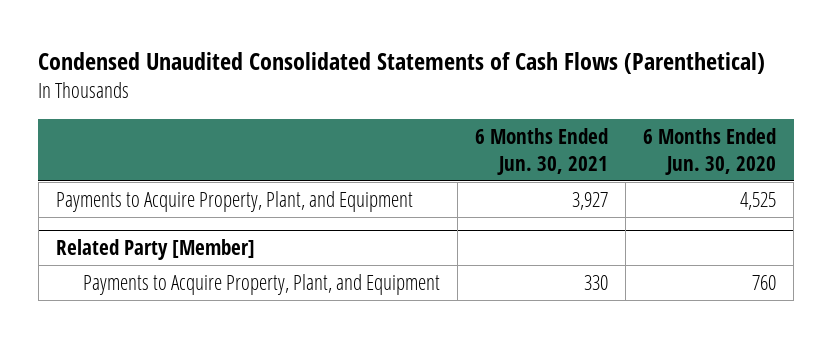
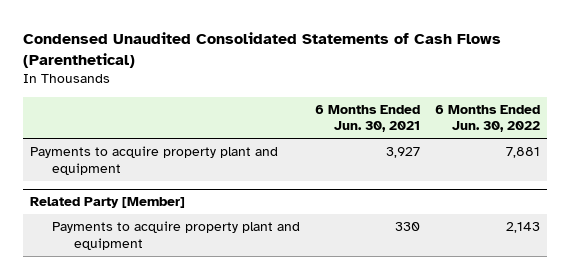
- | 6 Months Ended Jun. 30, 2021 | 6 Months Ended Jun. 30, 2020
+ | 6 Months Ended Jun. 30, 2021 | 6 Months Ended Jun. 30, 2022
- Payments to Acquire Property, Plant, and Equipment | 3,927 | 4,525
+ Payments to acquire property plant and equipment | 3,927 | 7,881
@ Related Party [Member]
- Payments to Acquire Property, Plant, and Equipment | 330 | 760
+ Payments to acquire property plant and equipment | 330 | 2,143

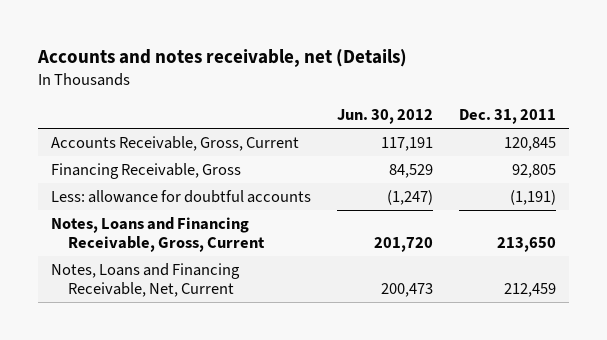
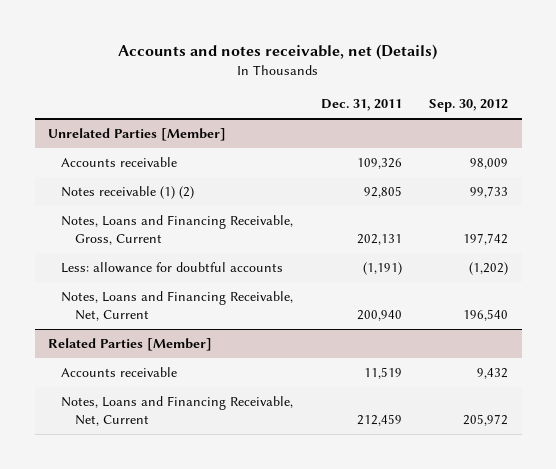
- | Jun. 30, 2012 | Dec. 31, 2011
+ | Dec. 31, 2011 | Sep. 30, 2012
- Accounts Receivable, Gross, Current | 117,191 | 120,845
- Financing Receivable, Gross | 84,529 | 92,805
+ Unrelated Parties [Member]
+ Accounts receivable | 109,326 | 98,009
+ Notes receivable (1) (2) | 92,805 | 99,733
+ Notes, Loans and Financing Receivable, Gross, Current | 202,131 | 197,742
- Notes, Loans and Financing Receivable, Gross, Current | 201,720 | 213,650
+ Notes, Loans and Financing Receivable, Net, Current | 200,940 | 196,540
+ Related Parties [Member]
+ Accounts receivable | 11,519 | 9,432

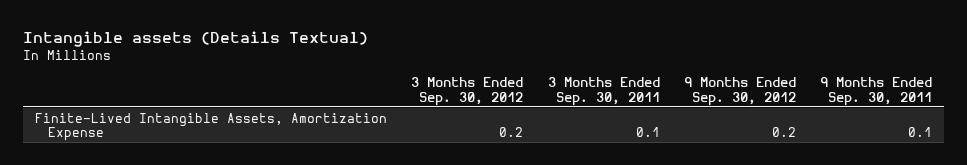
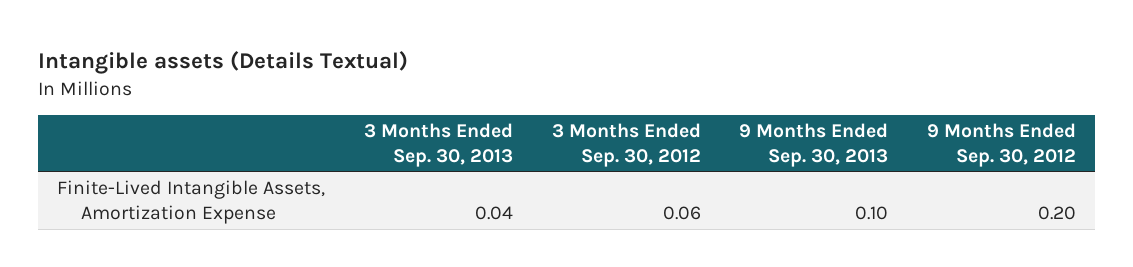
- | 3 Months Ended Sep. 30, 2012 | 3 Months Ended Sep. 30, 2011 | 9 Months Ended Sep. 30, 2012 | 9 Months Ended Sep. 30, 2011
+ | 3 Months Ended Sep. 30, 2013 | 3 Months Ended Sep. 30, 2012 | 9 Months Ended Sep. 30, 2013 | 9 Months Ended Sep. 30, 2012
- Finite-Lived Intangible Assets, Amortization Expense | 0.2 | 0.1 | 0.2 | 0.1
+ Finite-Lived Intangible Assets, Amortization Expense | 0.04 | 0.06 | 0.10 | 0.20

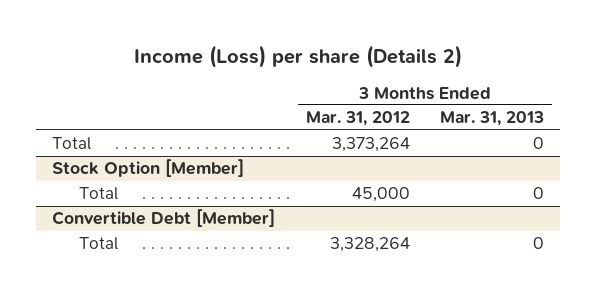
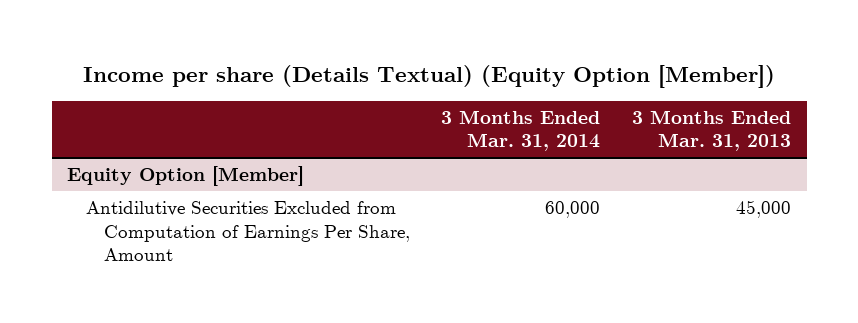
- Income (Loss) per share (Details 2)
+ Income per share (Details Textual) (Equity Option [Member])
- | 3 Months Ended Mar. 31, 2012 | 3 Months Ended Mar. 31, 2013
+ | 3 Months Ended Mar. 31, 2014 | 3 Months Ended Mar. 31, 2013
- Total | 3,373,264 | 0
- Stock Option [Member]
- Total | 45,000 | 0
- Convertible Debt [Member]
- Total | 3,328,264 | 0
+ Equity Option [Member]
+ Antidilutive Securities Excluded from Computation of Earnings Per Share, Amount | 60,000 | 45,000

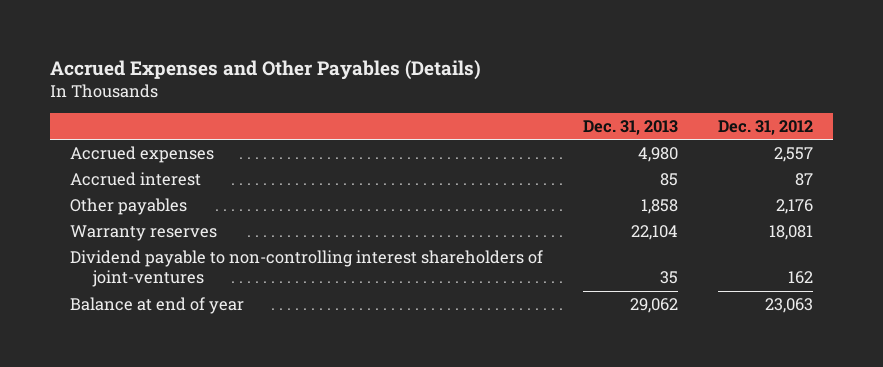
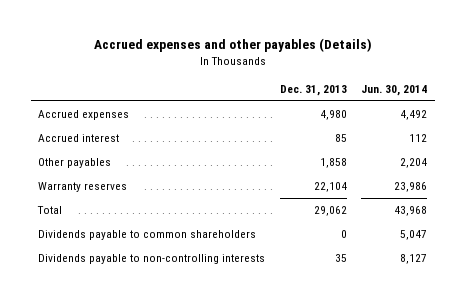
- Accrued Expenses and Other Payables (Details)
+ Accrued expenses and other payables (Details)
- | Dec. 31, 2013 | Dec. 31, 2012
+ | Dec. 31, 2013 | Jun. 30, 2014
- Dividend payable to non-controlling interest shareholders of joint-ventures | 35 | 162
- Balance at end of year | 29,062 | 23,063
+ Total | 29,062 | 43,968
+ Dividends payable to common shareholders | 0 | 5,047
+ Dividends payable to non-controlling interests | 35 | 8,127

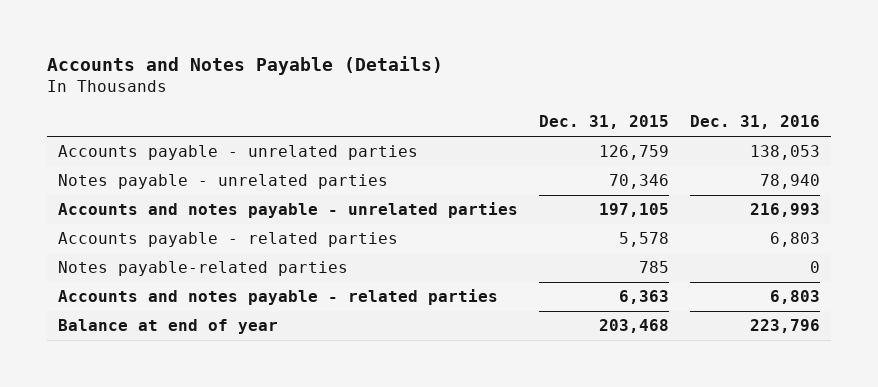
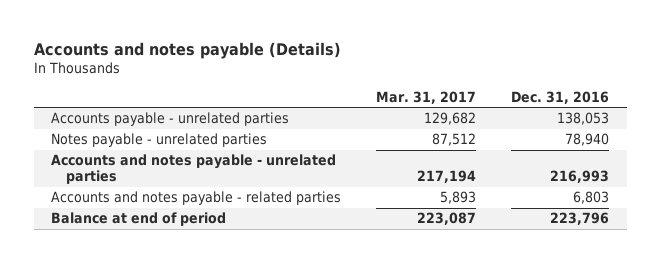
- Accounts and Notes Payable (Details)
+ Accounts and notes payable (Details)
- | Dec. 31, 2015 | Dec. 31, 2016
+ | Mar. 31, 2017 | Dec. 31, 2016
- Accounts payable - related parties | 5,578 | 6,803
- Notes payable-related parties | 785 | 0
- Balance at end of year | 203,468 | 223,796
+ Balance at end of period | 223,087 | 223,796

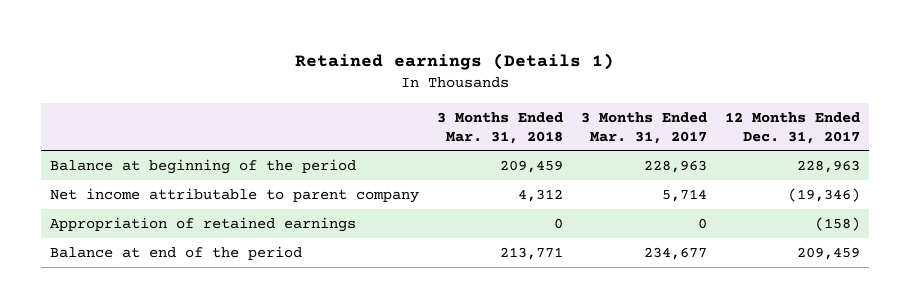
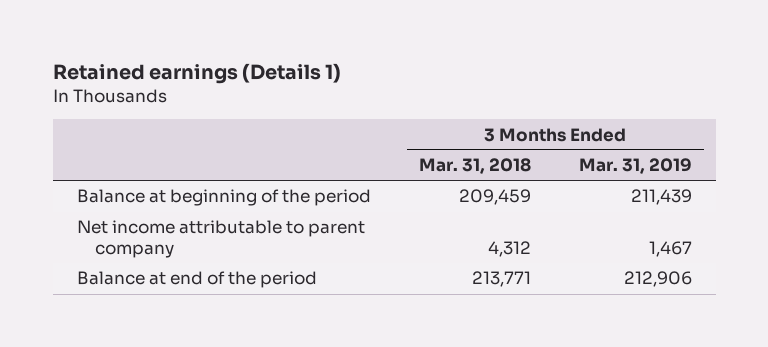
- | 3 Months Ended Mar. 31, 2018 | 3 Months Ended Mar. 31, 2017 | 12 Months Ended Dec. 31, 2017
+ | 3 Months Ended Mar. 31, 2018 | 3 Months Ended Mar. 31, 2019
- Appropriation of retained earnings | 0 | 0 | (158)

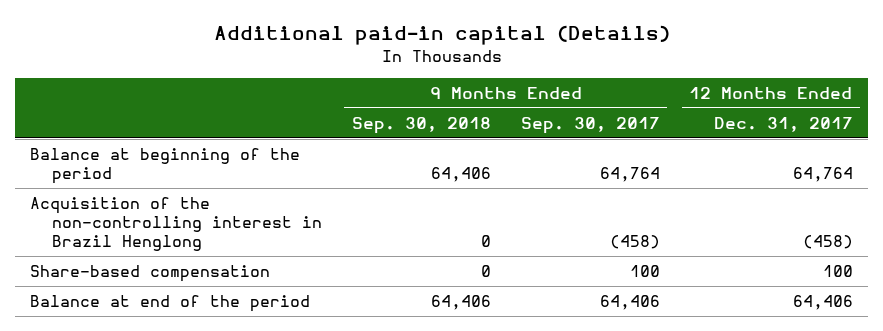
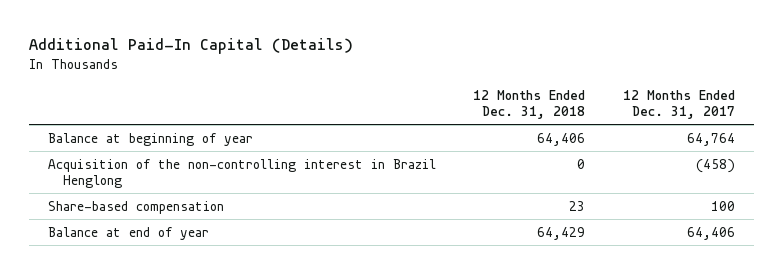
- Additional paid-in capital (Details)
+ Additional Paid-In Capital (Details)
- | 9 Months Ended Sep. 30, 2018 | 9 Months Ended Sep. 30, 2017 | 12 Months Ended Dec. 31, 2017
+ | 12 Months Ended Dec. 31, 2018 | 12 Months Ended Dec. 31, 2017
- Balance at beginning of the period | 64,406 | 64,764 | 64,764
+ Balance at beginning of year | 64,406 | 64,764
- Balance at end of the period | 64,406 | 64,406 | 64,406
+ Balance at end of year | 64,429 | 64,406

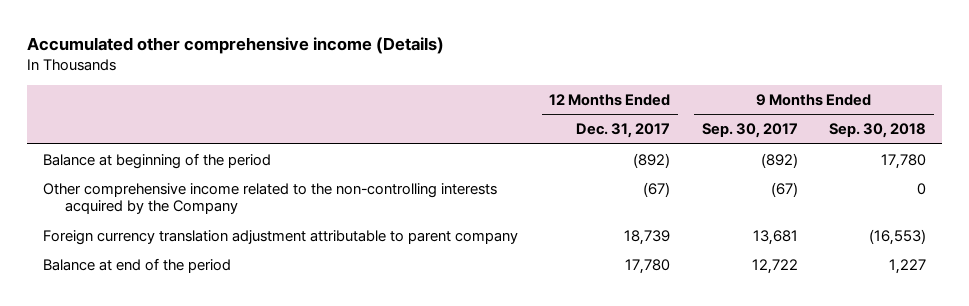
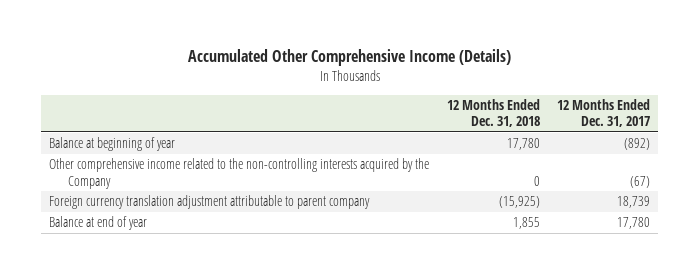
- Accumulated other comprehensive income (Details)
+ Accumulated Other Comprehensive Income (Details)
- | 12 Months Ended Dec. 31, 2017 | 9 Months Ended Sep. 30, 2017 | 9 Months Ended Sep. 30, 2018
+ | 12 Months Ended Dec. 31, 2018 | 12 Months Ended Dec. 31, 2017
- Balance at beginning of the period | (892) | (892) | 17,780
+ Balance at beginning of year | 17,780 | (892)
- Balance at end of the period | 17,780 | 12,722 | 1,227
+ Balance at end of year | 1,855 | 17,780

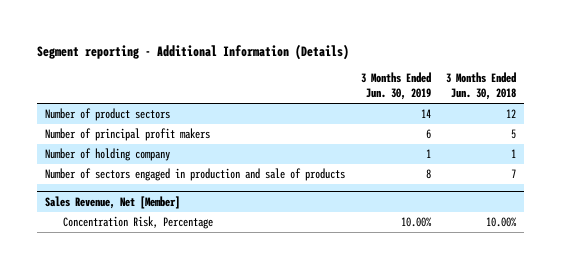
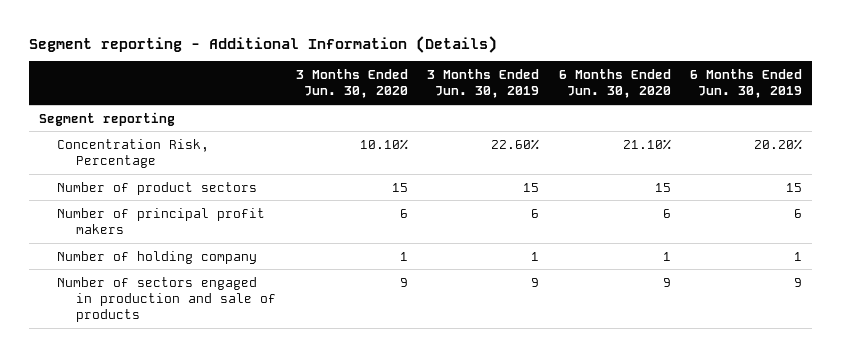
- | 3 Months Ended Jun. 30, 2019 | 3 Months Ended Jun. 30, 2018
+ | 3 Months Ended Jun. 30, 2020 | 3 Months Ended Jun. 30, 2019 | 6 Months Ended Jun. 30, 2020 | 6 Months Ended Jun. 30, 2019
- Number of product sectors | 14 | 12
+ Segment reporting
+ Concentration Risk, Percentage | 10.10% | 22.60% | 21.10% | 20.20%
+ Number of product sectors | 15 | 15 | 15 | 15
- Number of sectors engaged in production and sale of products | 8 | 7
- Sales Revenue, Net [Member]
- Concentration Risk, Percentage | 10.00% | 10.00%
+ Number of sectors engaged in production and sale of products | 9 | 9 | 9 | 9

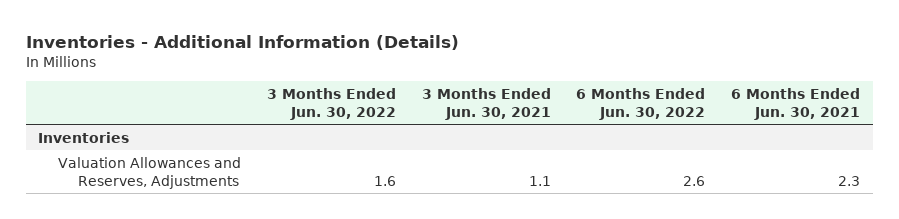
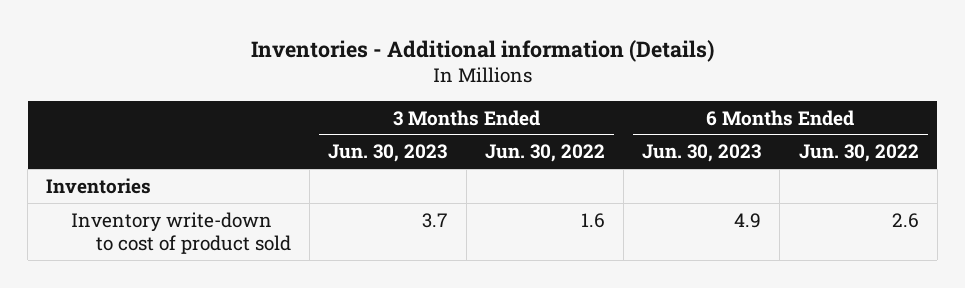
- Inventories - Additional Information (Details)
+ Inventories - Additional information (Details)
- | 3 Months Ended Jun. 30, 2022 | 3 Months Ended Jun. 30, 2021 | 6 Months Ended Jun. 30, 2022 | 6 Months Ended Jun. 30, 2021
+ | 3 Months Ended Jun. 30, 2023 | 3 Months Ended Jun. 30, 2022 | 6 Months Ended Jun. 30, 2023 | 6 Months Ended Jun. 30, 2022
- Valuation Allowances and Reserves, Adjustments | 1.6 | 1.1 | 2.6 | 2.3
+ Inventory write-down to cost of product sold | 3.7 | 1.6 | 4.9 | 2.6

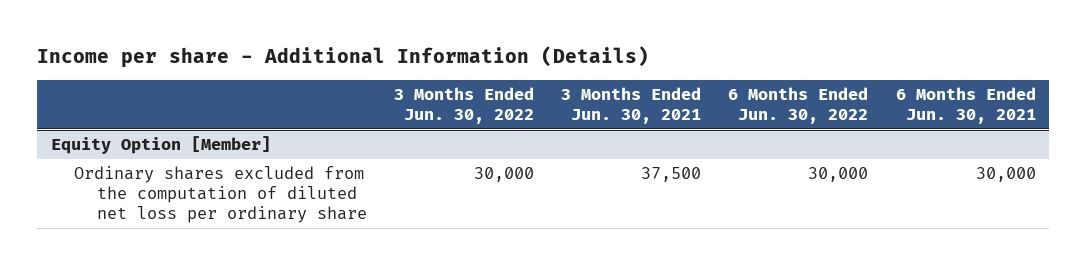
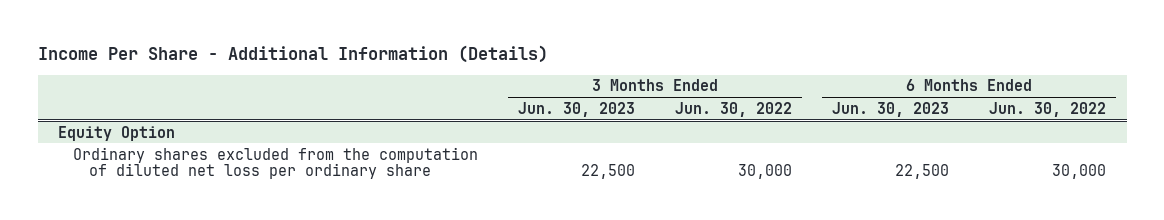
- Income per share - Additional Information (Details)
+ Income Per Share - Additional Information (Details)
- | 3 Months Ended Jun. 30, 2022 | 3 Months Ended Jun. 30, 2021 | 6 Months Ended Jun. 30, 2022 | 6 Months Ended Jun. 30, 2021
+ | 3 Months Ended Jun. 30, 2023 | 3 Months Ended Jun. 30, 2022 | 6 Months Ended Jun. 30, 2023 | 6 Months Ended Jun. 30, 2022
- Equity Option [Member]
+ Equity Option

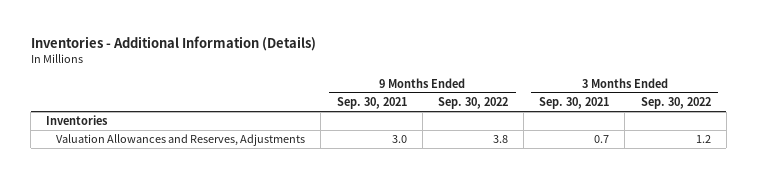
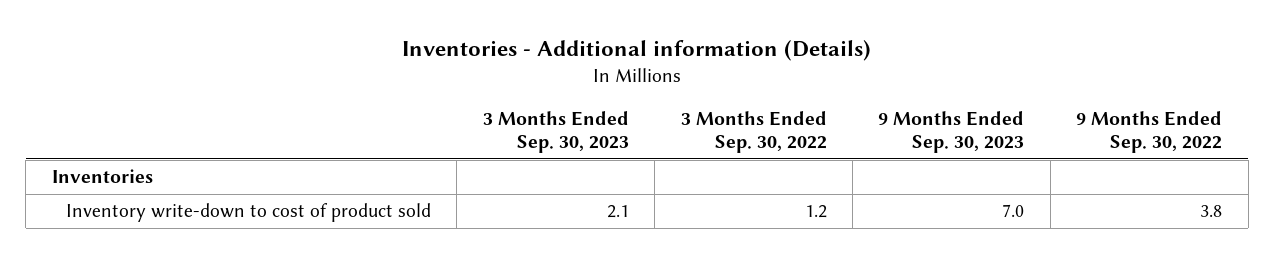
- Inventories - Additional Information (Details)
+ Inventories - Additional information (Details)
- | 9 Months Ended Sep. 30, 2021 | 9 Months Ended Sep. 30, 2022 | 3 Months Ended Sep. 30, 2021 | 3 Months Ended Sep. 30, 2022
+ | 3 Months Ended Sep. 30, 2023 | 3 Months Ended Sep. 30, 2022 | 9 Months Ended Sep. 30, 2023 | 9 Months Ended Sep. 30, 2022
- Valuation Allowances and Reserves, Adjustments | 3.0 | 3.8 | 0.7 | 1.2
+ Inventory write-down to cost of product sold | 2.1 | 1.2 | 7.0 | 3.8

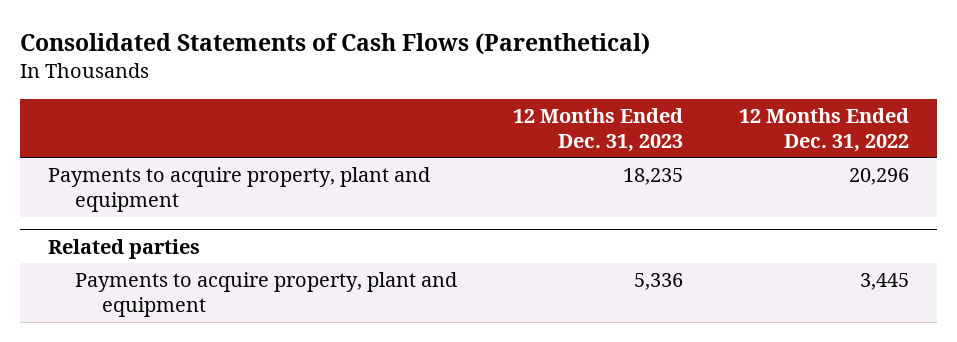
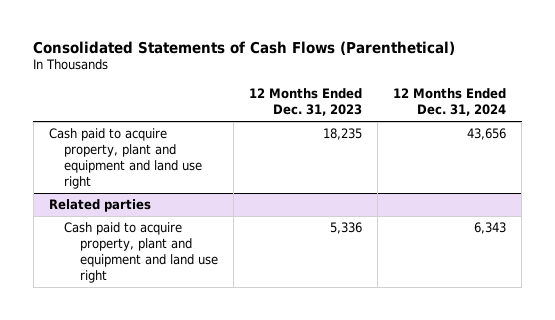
- | 12 Months Ended Dec. 31, 2023 | 12 Months Ended Dec. 31, 2022
+ | 12 Months Ended Dec. 31, 2023 | 12 Months Ended Dec. 31, 2024
- Payments to acquire property, plant and equipment | 18,235 | 20,296
+ Cash paid to acquire property, plant and equipment and land use right | 18,235 | 43,656
@ Related parties
- Payments to acquire property, plant and equipment | 5,336 | 3,445
+ Cash paid to acquire property, plant and equipment and land use right | 5,336 | 6,343

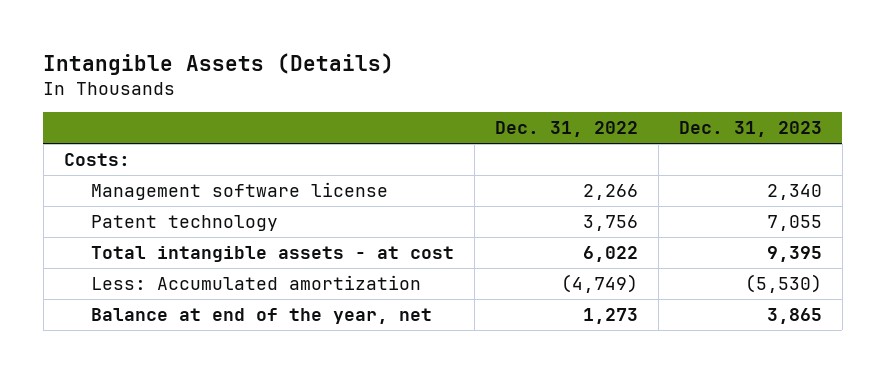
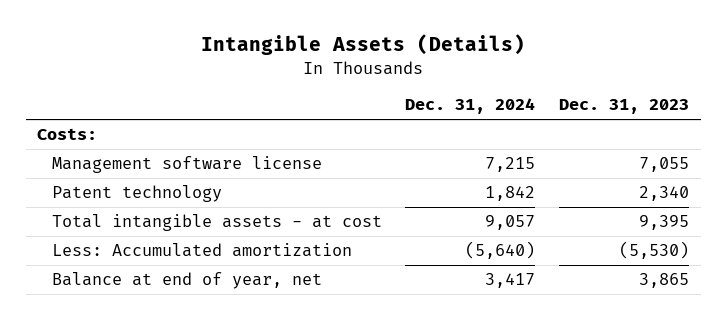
- | Dec. 31, 2022 | Dec. 31, 2023
+ | Dec. 31, 2024 | Dec. 31, 2023
- Management software license | 2,266 | 2,340
- Patent technology | 3,756 | 7,055
+ Management software license | 7,215 | 7,055
+ Patent technology | 1,842 | 2,340
- Balance at end of the year, net | 1,273 | 3,865
+ Balance at end of year, net | 3,417 | 3,865

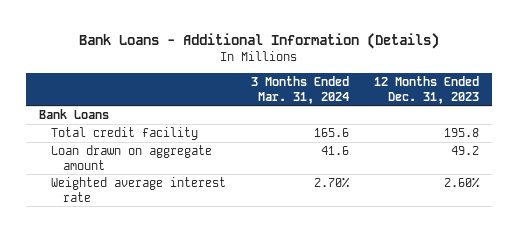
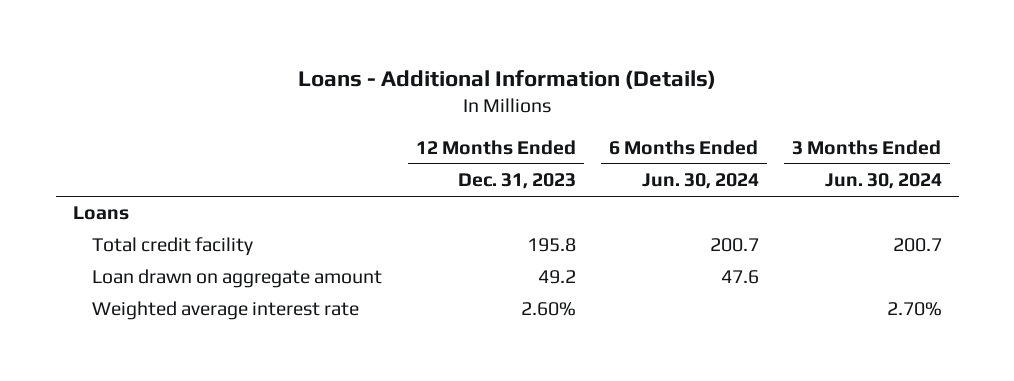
- Bank Loans - Additional Information (Details)
+ Loans - Additional Information (Details)
- | 3 Months Ended Mar. 31, 2024 | 12 Months Ended Dec. 31, 2023
+ | 12 Months Ended Dec. 31, 2023 | 6 Months Ended Jun. 30, 2024 | 3 Months Ended Jun. 30, 2024
- Bank Loans
+ Loans

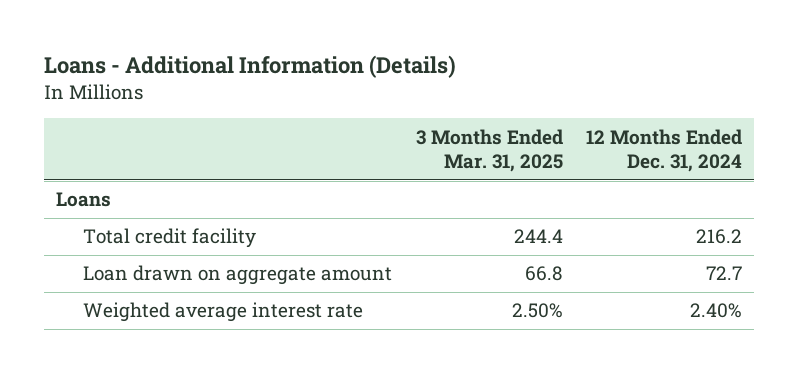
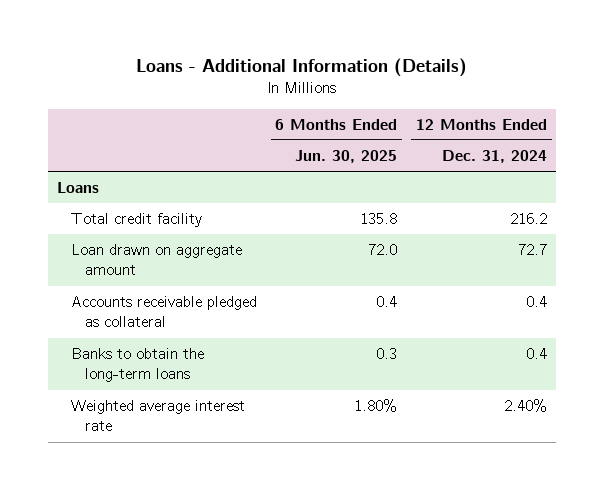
- | 3 Months Ended Mar. 31, 2025 | 12 Months Ended Dec. 31, 2024
+ | 6 Months Ended Jun. 30, 2025 | 12 Months Ended Dec. 31, 2024
+ Accounts receivable pledged as collateral | 0.4 | 0.4
+ Banks to obtain the long-term loans | 0.3 | 0.4

